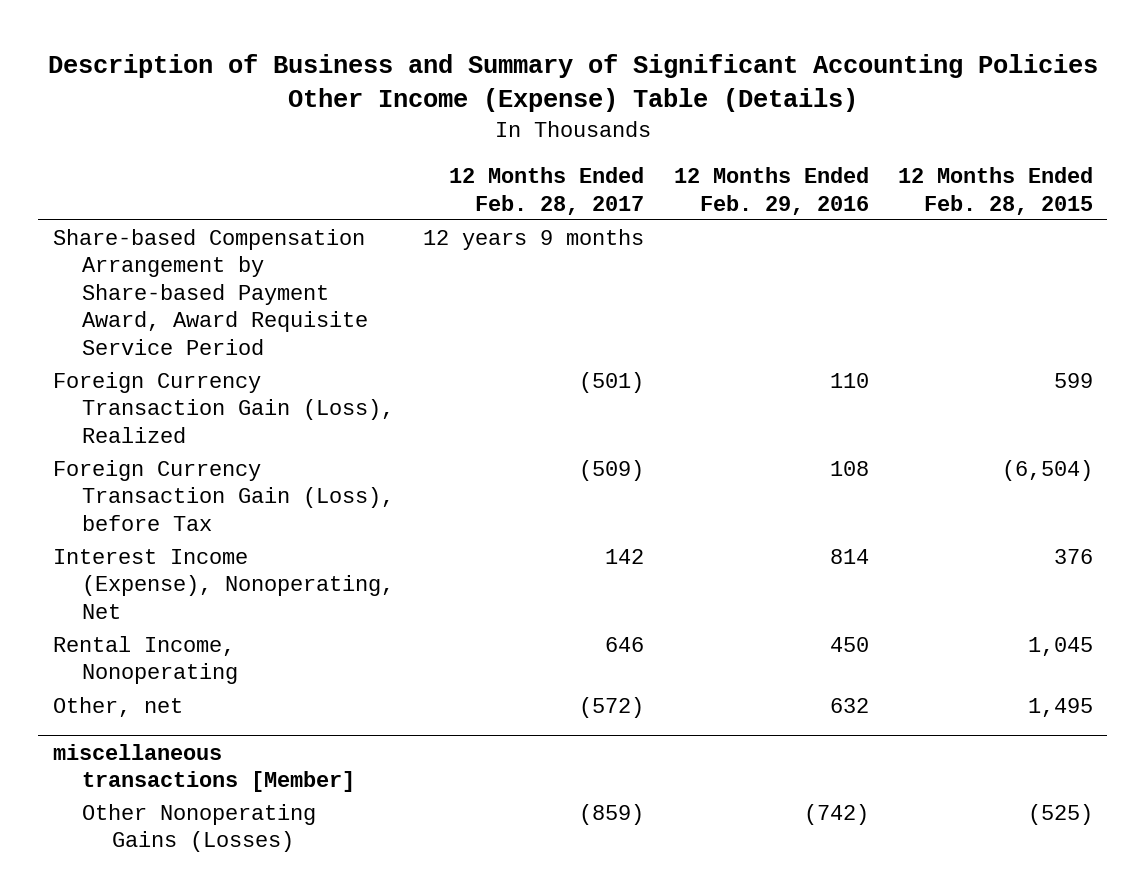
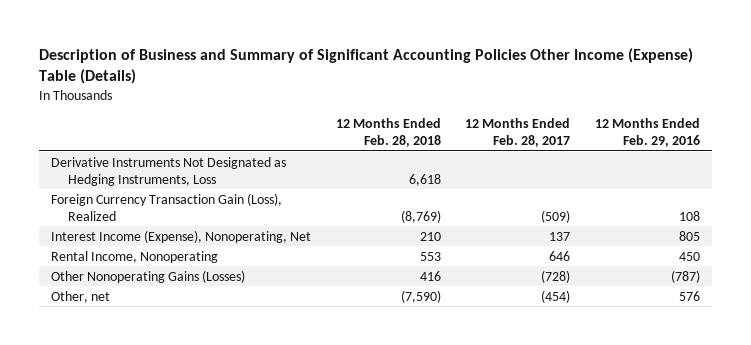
- | 12 Months Ended Feb. 28, 2017 | 12 Months Ended Feb. 29, 2016 | 12 Months Ended Feb. 28, 2015
+ | 12 Months Ended Feb. 28, 2018 | 12 Months Ended Feb. 28, 2017 | 12 Months Ended Feb. 29, 2016
- Share-based Compensation Arrangement by Share-based Payment Award, Award Requisite Service Period | 12 years 9 months | |
- Foreign Currency Transaction Gain (Loss), Realized | (501) | 110 | 599
- Foreign Currency Transaction Gain (Loss), before Tax | (509) | 108 | (6,504)
- Interest Income (Expense), Nonoperating, Net | 142 | 814 | 376
+ Derivative Instruments Not Designated as Hedging Instruments, Loss | 6,618 | |
+ Foreign Currency Transaction Gain (Loss), Realized | (8,769) | (509) | 108
+ Interest Income (Expense), Nonoperating, Net | 210 | 137 | 805
- Other, net | (572) | 632 | 1,495
- miscellaneous transactions [Member]
- Other Nonoperating Gains (Losses) | (859) | (742) | (525)
+ Other Nonoperating Gains (Losses) | 416 | (728) | (787)
+ Other, net | (7,590) | (454) | 576

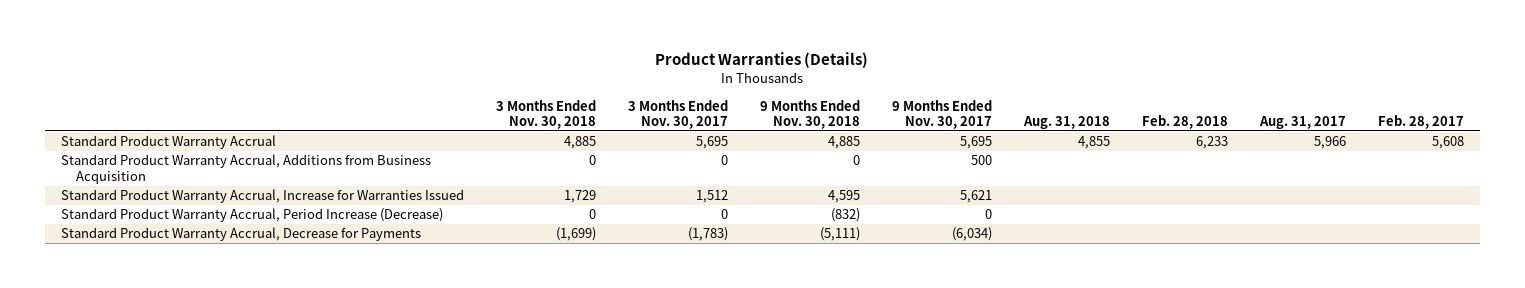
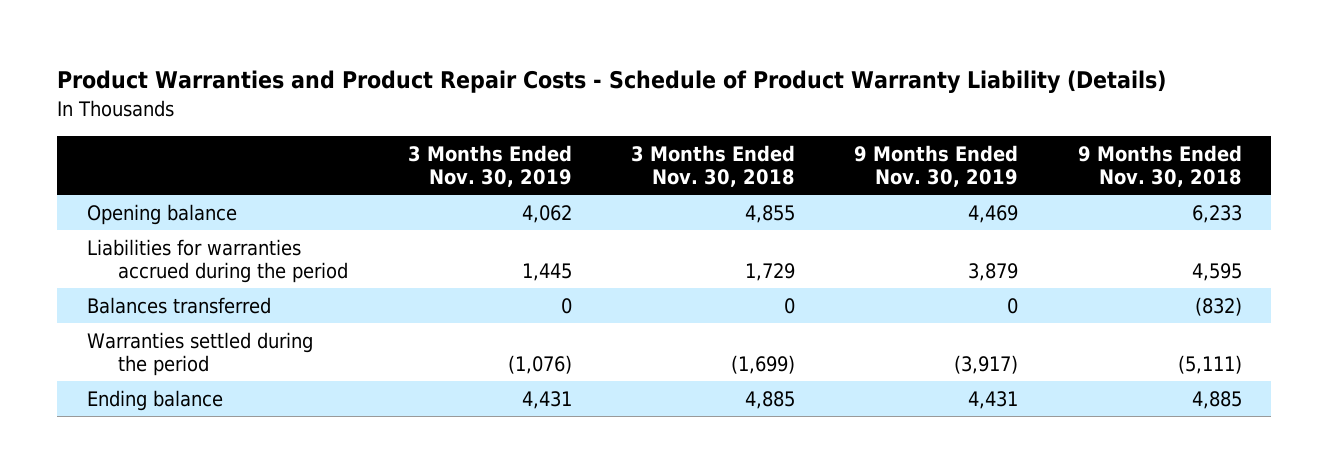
- Product Warranties (Details)
+ Product Warranties and Product Repair Costs - Schedule of Product Warranty Liability (Details)
- | 3 Months Ended Nov. 30, 2018 | 3 Months Ended Nov. 30, 2017 | 9 Months Ended Nov. 30, 2018 | 9 Months Ended Nov. 30, 2017 | Aug. 31, 2018 | Feb. 28, 2018 | Aug. 31, 2017 | Feb. 28, 2017
+ | 3 Months Ended Nov. 30, 2019 | 3 Months Ended Nov. 30, 2018 | 9 Months Ended Nov. 30, 2019 | 9 Months Ended Nov. 30, 2018
- Standard Product Warranty Accrual | 4,885 | 5,695 | 4,885 | 5,695 | 4,855 | 6,233 | 5,966 | 5,608
- Standard Product Warranty Accrual, Additions from Business Acquisition | 0 | 0 | 0 | 500 | | | |
- Standard Product Warranty Accrual, Increase for Warranties Issued | 1,729 | 1,512 | 4,595 | 5,621 | | | |
- Standard Product Warranty Accrual, Period Increase (Decrease) | 0 | 0 | (832) | 0 | | | |
- Standard Product Warranty Accrual, Decrease for Payments | (1,699) | (1,783) | (5,111) | (6,034) | | | |
+ Opening balance | 4,062 | 4,855 | 4,469 | 6,233
+ Liabilities for warranties accrued during the period | 1,445 | 1,729 | 3,879 | 4,595
+ Balances transferred | 0 | 0 | 0 | (832)
+ Warranties settled during the period | (1,076) | (1,699) | (3,917) | (5,111)
+ Ending balance | 4,431 | 4,885 | 4,431 | 4,885

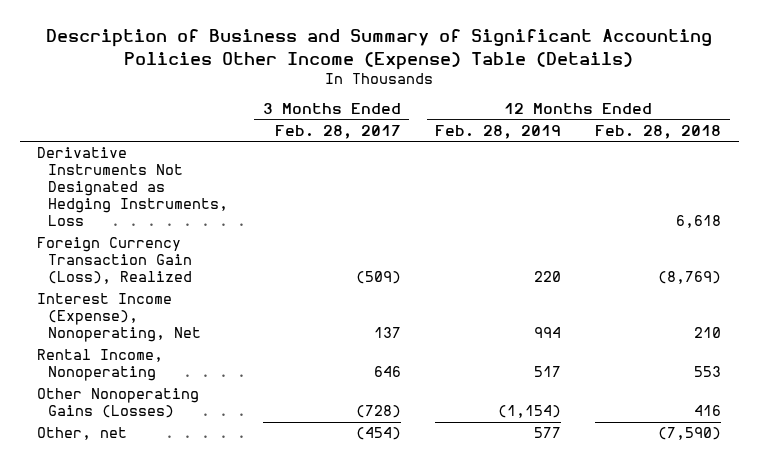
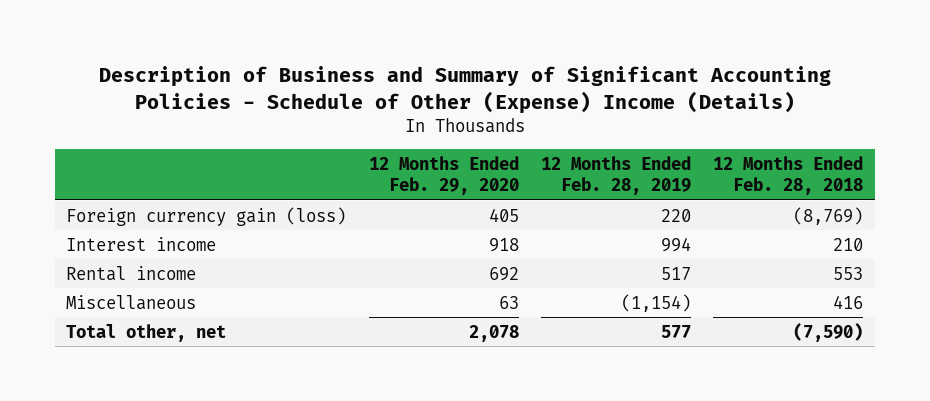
- Description of Business and Summary of Significant Accounting Policies Other Income (Expense) Table (Details)
+ Description of Business and Summary of Significant Accounting Policies - Schedule of Other (Expense) Income (Details)
- | 3 Months Ended Feb. 28, 2017 | 12 Months Ended Feb. 28, 2019 | 12 Months Ended Feb. 28, 2018
+ | 12 Months Ended Feb. 29, 2020 | 12 Months Ended Feb. 28, 2019 | 12 Months Ended Feb. 28, 2018
- Derivative Instruments Not Designated as Hedging Instruments, Loss | | | 6,618
- Foreign Currency Transaction Gain (Loss), Realized | (509) | 220 | (8,769)
- Interest Income (Expense), Nonoperating, Net | 137 | 994 | 210
- Rental Income, Nonoperating | 646 | 517 | 553
- Other Nonoperating Gains (Losses) | (728) | (1,154) | 416
- Other, net | (454) | 577 | (7,590)
+ Foreign currency gain (loss) | 405 | 220 | (8,769)
+ Interest income | 918 | 994 | 210
+ Rental income | 692 | 517 | 553
+ Miscellaneous | 63 | (1,154) | 416
+ Total other, net | 2,078 | 577 | (7,590)

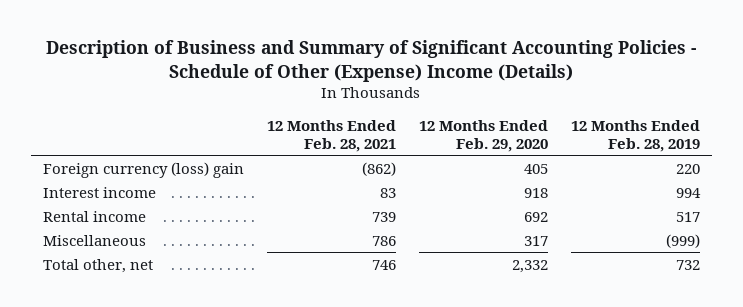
- | 12 Months Ended Feb. 29, 2020 | 12 Months Ended Feb. 28, 2019 | 12 Months Ended Feb. 28, 2018
+ | 12 Months Ended Feb. 28, 2021 | 12 Months Ended Feb. 29, 2020 | 12 Months Ended Feb. 28, 2019
- Foreign currency gain (loss) | 405 | 220 | (8,769)
+ Foreign currency (loss) gain | (862) | 405 | 220
- Miscellaneous | 63 | (1,154) | 416
- Total other, net | 2,078 | 577 | (7,590)
+ Miscellaneous | 786 | 317 | (999)
+ Total other, net | 746 | 2,332 | 732

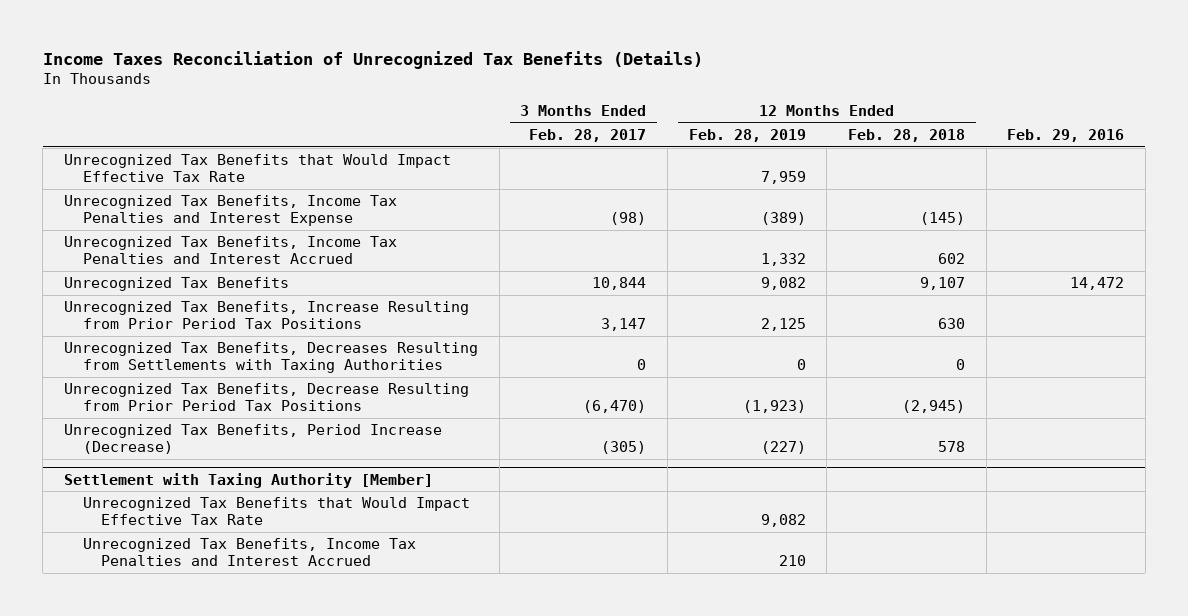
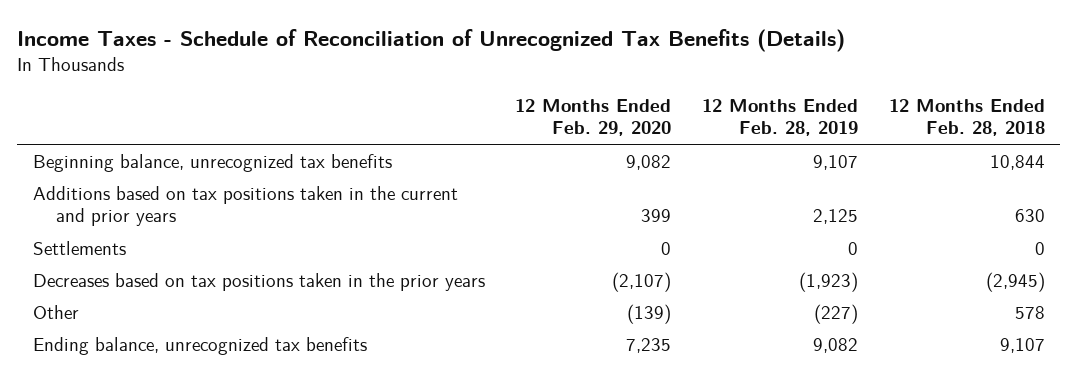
- Income Taxes Reconciliation of Unrecognized Tax Benefits (Details)
+ Income Taxes - Schedule of Reconciliation of Unrecognized Tax Benefits (Details)
- | 3 Months Ended Feb. 28, 2017 | 12 Months Ended Feb. 28, 2019 | 12 Months Ended Feb. 28, 2018 | Feb. 29, 2016
+ | 12 Months Ended Feb. 29, 2020 | 12 Months Ended Feb. 28, 2019 | 12 Months Ended Feb. 28, 2018
- Unrecognized Tax Benefits that Would Impact Effective Tax Rate | | 7,959 | |
- Unrecognized Tax Benefits, Income Tax Penalties and Interest Expense | (98) | (389) | (145) |
- Unrecognized Tax Benefits, Income Tax Penalties and Interest Accrued | | 1,332 | 602 |
- Unrecognized Tax Benefits | 10,844 | 9,082 | 9,107 | 14,472
- Unrecognized Tax Benefits, Increase Resulting from Prior Period Tax Positions | 3,147 | 2,125 | 630 |
- Unrecognized Tax Benefits, Decreases Resulting from Settlements with Taxing Authorities | 0 | 0 | 0 |
- Unrecognized Tax Benefits, Decrease Resulting from Prior Period Tax Positions | (6,470) | (1,923) | (2,945) |
- Unrecognized Tax Benefits, Period Increase (Decrease) | (305) | (227) | 578 |
- Settlement with Taxing Authority [Member]
- Unrecognized Tax Benefits that Would Impact Effective Tax Rate | | 9,082 | |
- Unrecognized Tax Benefits, Income Tax Penalties and Interest Accrued | | 210 | |
+ Beginning balance, unrecognized tax benefits | 9,082 | 9,107 | 10,844
+ Additions based on tax positions taken in the current and prior years | 399 | 2,125 | 630
+ Settlements | 0 | 0 | 0
+ Decreases based on tax positions taken in the prior years | (2,107) | (1,923) | (2,945)
+ Other | (139) | (227) | 578
+ Ending balance, unrecognized tax benefits | 7,235 | 9,082 | 9,107

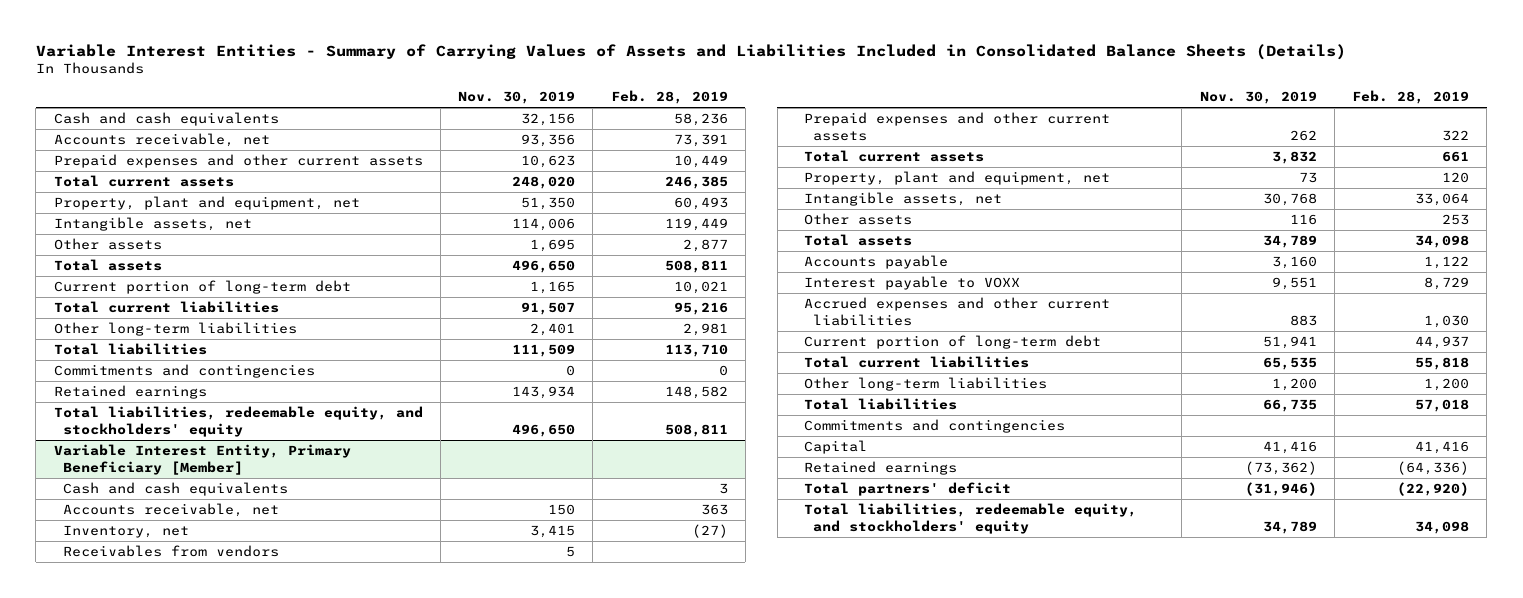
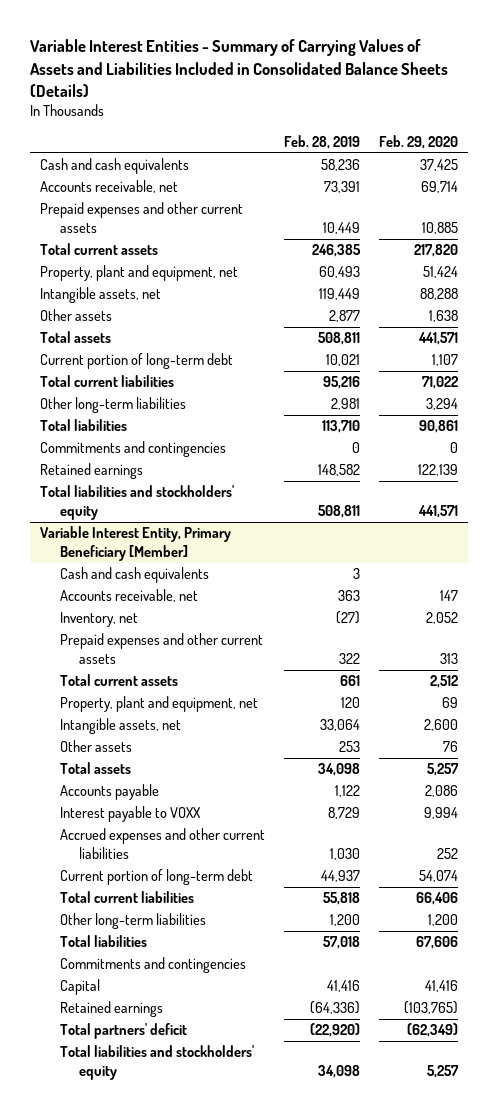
- | Nov. 30, 2019 | Feb. 28, 2019
+ | Feb. 28, 2019 | Feb. 29, 2020
- Total liabilities, redeemable equity, and stockholders' equity | 496,650 | 508,811
+ Total liabilities and stockholders' equity | 508,811 | 441,571
@ Variable Interest Entity, Primary Beneficiary [Member]
- Receivables from vendors | 5 |
- Total liabilities, redeemable equity, and stockholders' equity | 34,789 | 34,098
+ Total liabilities and stockholders' equity | 34,098 | 5,257

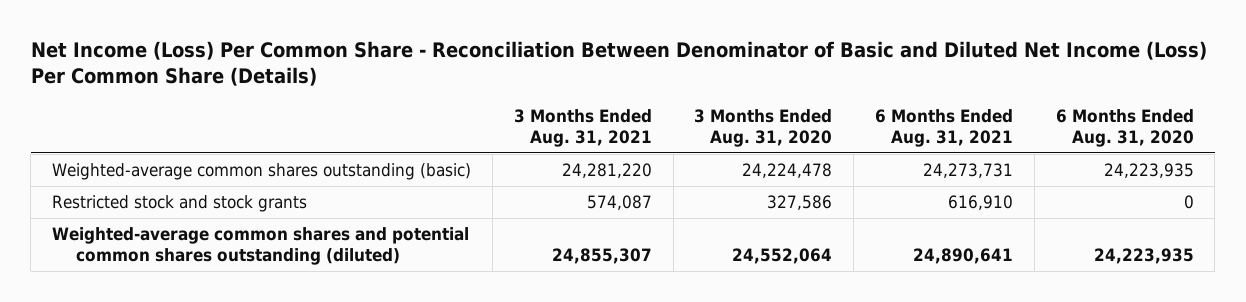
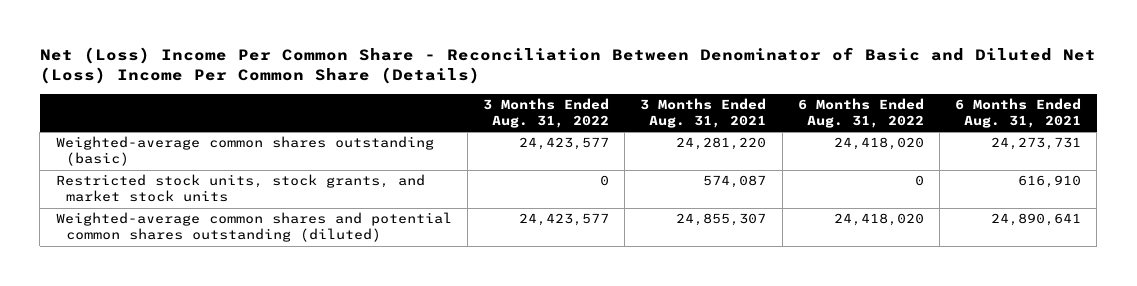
- Net Income (Loss) Per Common Share - Reconciliation Between Denominator of Basic and Diluted Net Income (Loss) Per Common Share (Details)
+ Net (Loss) Income Per Common Share - Reconciliation Between Denominator of Basic and Diluted Net (Loss) Income Per Common Share (Details)
- | 3 Months Ended Aug. 31, 2021 | 3 Months Ended Aug. 31, 2020 | 6 Months Ended Aug. 31, 2021 | 6 Months Ended Aug. 31, 2020
+ | 3 Months Ended Aug. 31, 2022 | 3 Months Ended Aug. 31, 2021 | 6 Months Ended Aug. 31, 2022 | 6 Months Ended Aug. 31, 2021
- Restricted stock and stock grants | 574,087 | 327,586 | 616,910 | 0
+ Restricted stock units, stock grants, and market stock units | 0 | 574,087 | 0 | 616,910

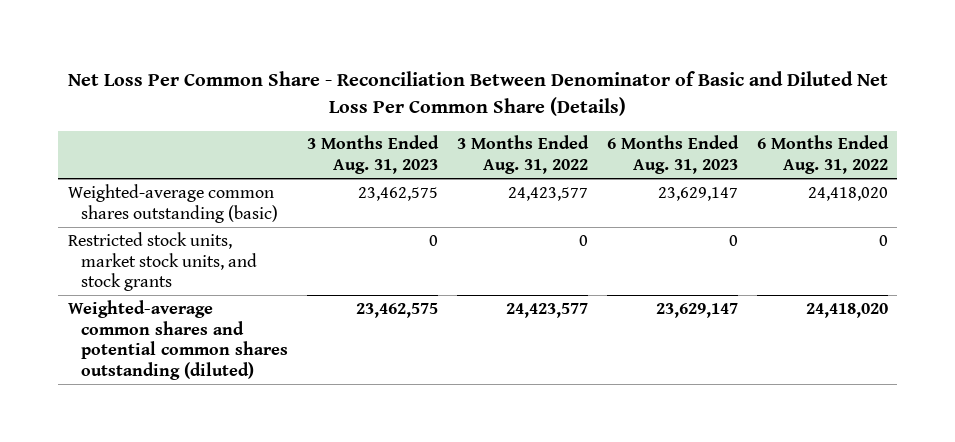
- Net (Loss) Income Per Common Share - Reconciliation Between Denominator of Basic and Diluted Net (Loss) Income Per Common Share (Details)
+ Net Loss Per Common Share - Reconciliation Between Denominator of Basic and Diluted Net Loss Per Common Share (Details)
- | 3 Months Ended Aug. 31, 2022 | 3 Months Ended Aug. 31, 2021 | 6 Months Ended Aug. 31, 2022 | 6 Months Ended Aug. 31, 2021
+ | 3 Months Ended Aug. 31, 2023 | 3 Months Ended Aug. 31, 2022 | 6 Months Ended Aug. 31, 2023 | 6 Months Ended Aug. 31, 2022
- Restricted stock units, stock grants, and market stock units | 0 | 574,087 | 0 | 616,910
+ Restricted stock units, market stock units, and stock grants | 0 | 0 | 0 | 0

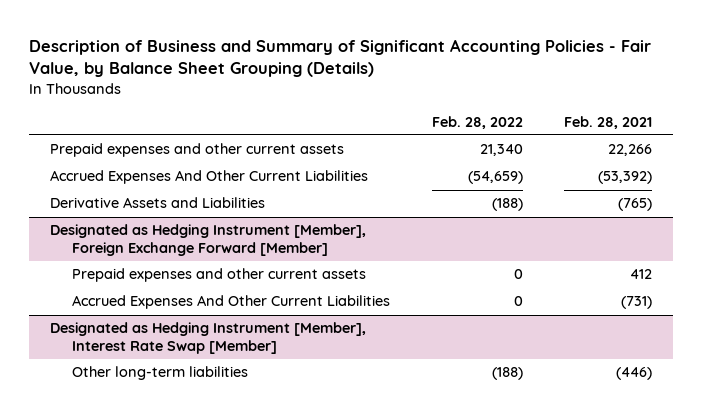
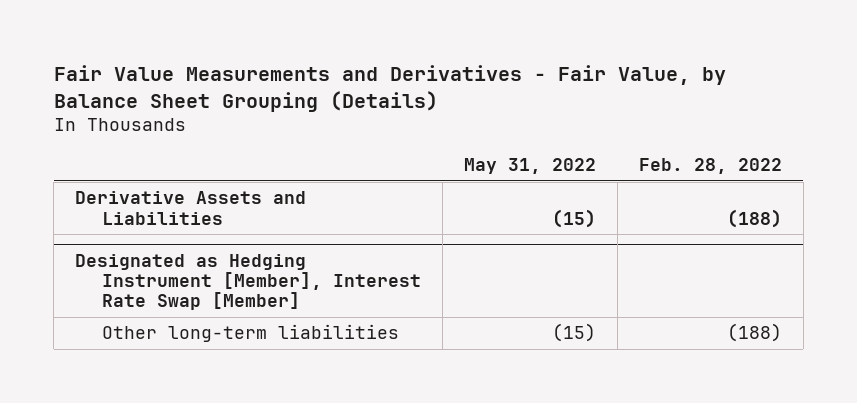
- Description of Business and Summary of Significant Accounting Policies - Fair Value, by Balance Sheet Grouping (Details)
+ Fair Value Measurements and Derivatives - Fair Value, by Balance Sheet Grouping (Details)
- | Feb. 28, 2022 | Feb. 28, 2021
+ | May 31, 2022 | Feb. 28, 2022
- Prepaid expenses and other current assets | 21,340 | 22,266
- Accrued Expenses And Other Current Liabilities | (54,659) | (53,392)
- Designated as Hedging Instrument [Member], Foreign Exchange Forward [Member]
- Prepaid expenses and other current assets | 0 | 412
- Accrued Expenses And Other Current Liabilities | 0 | (731)

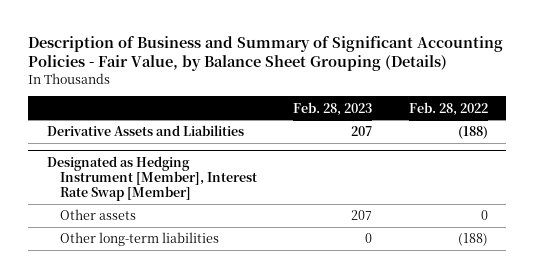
- Fair Value Measurements and Derivatives - Fair Value, by Balance Sheet Grouping (Details)
+ Description of Business and Summary of Significant Accounting Policies - Fair Value, by Balance Sheet Grouping (Details)
- | May 31, 2022 | Feb. 28, 2022
+ | Feb. 28, 2023 | Feb. 28, 2022
@ Designated as Hedging Instrument [Member], Interest Rate Swap [Member]
+ Other assets | 207 | 0

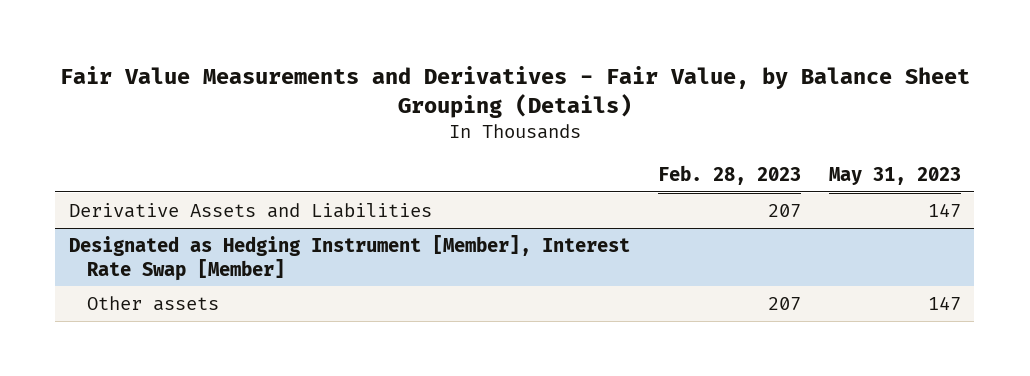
- Description of Business and Summary of Significant Accounting Policies - Fair Value, by Balance Sheet Grouping (Details)
+ Fair Value Measurements and Derivatives - Fair Value, by Balance Sheet Grouping (Details)
- | Feb. 28, 2023 | Feb. 28, 2022
+ | Feb. 28, 2023 | May 31, 2023
@ Designated as Hedging Instrument [Member], Interest Rate Swap [Member]
- Other long-term liabilities | 0 | (188)

